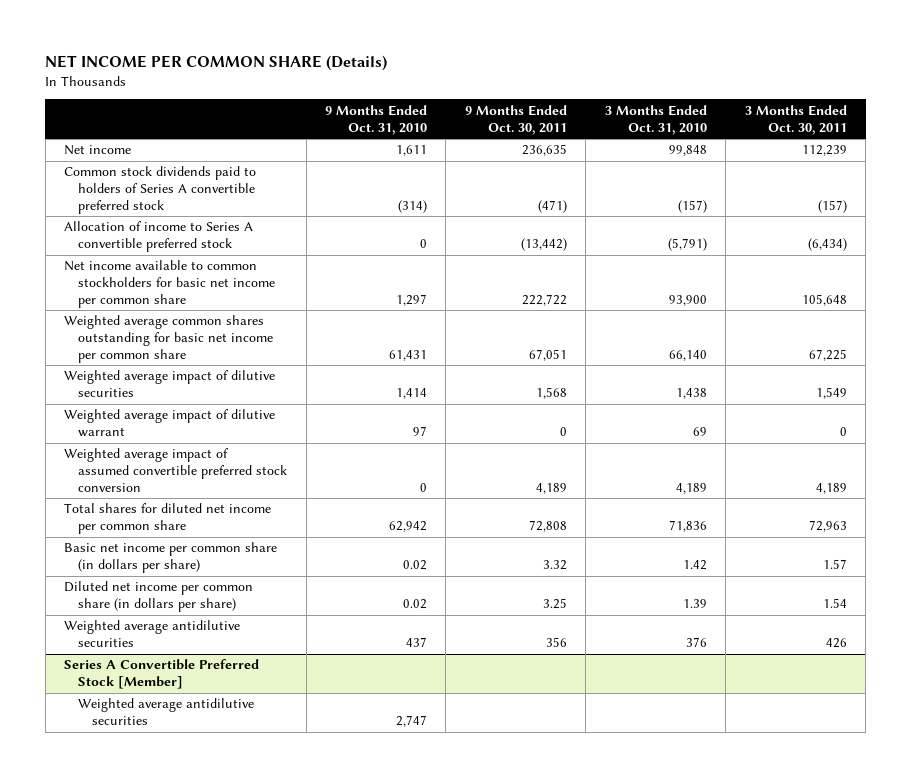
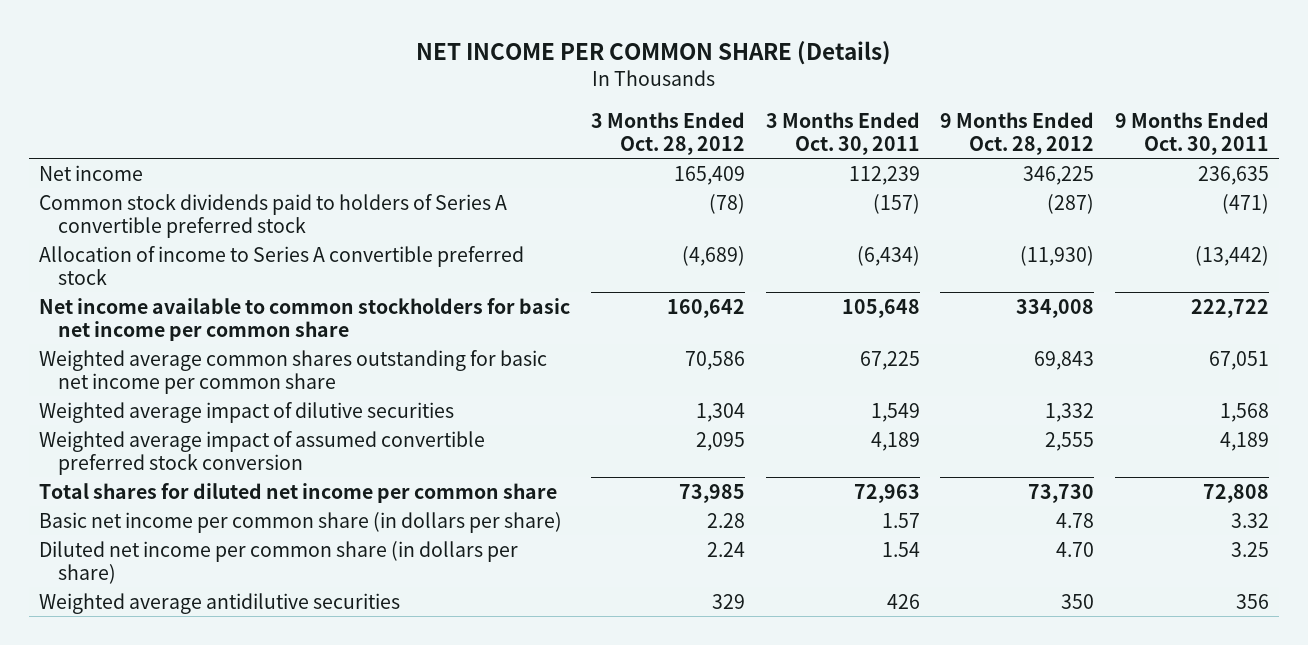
- | 9 Months Ended Oct. 31, 2010 | 9 Months Ended Oct. 30, 2011 | 3 Months Ended Oct. 31, 2010 | 3 Months Ended Oct. 30, 2011
+ | 3 Months Ended Oct. 28, 2012 | 3 Months Ended Oct. 30, 2011 | 9 Months Ended Oct. 28, 2012 | 9 Months Ended Oct. 30, 2011
- Weighted average impact of dilutive warrant | 97 | 0 | 69 | 0
- Series A Convertible Preferred Stock [Member]
- Weighted average antidilutive securities | 2,747 | | |

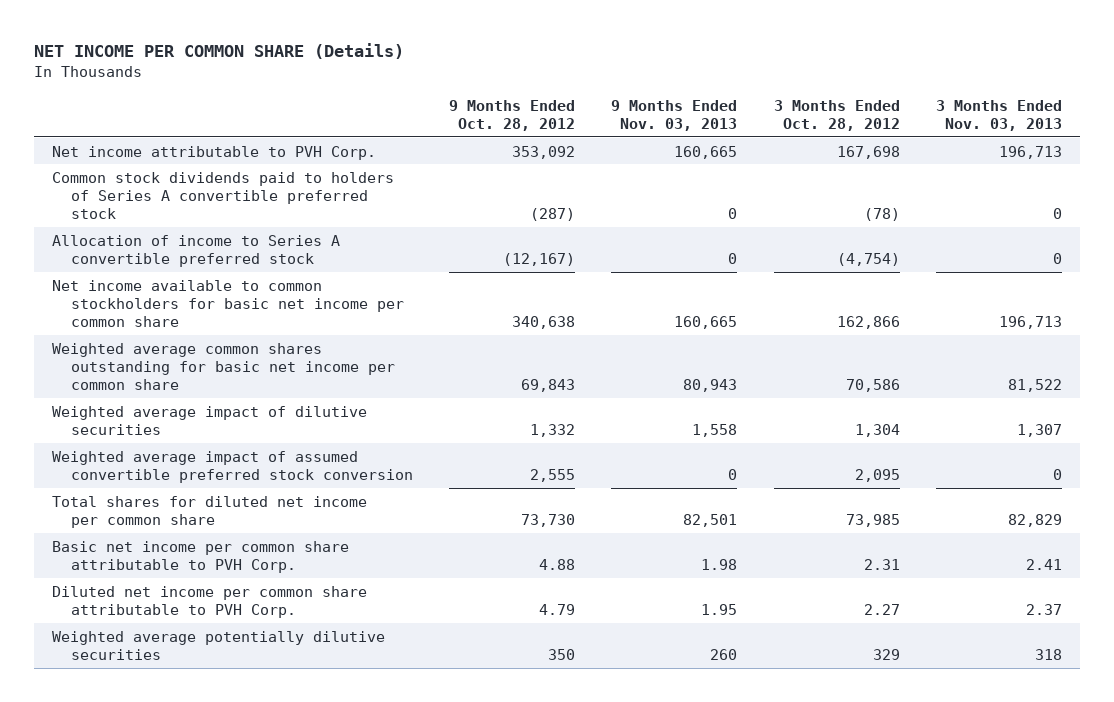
- | 3 Months Ended Oct. 28, 2012 | 3 Months Ended Oct. 30, 2011 | 9 Months Ended Oct. 28, 2012 | 9 Months Ended Oct. 30, 2011
+ | 9 Months Ended Oct. 28, 2012 | 9 Months Ended Nov. 03, 2013 | 3 Months Ended Oct. 28, 2012 | 3 Months Ended Nov. 03, 2013
- Net income | 165,409 | 112,239 | 346,225 | 236,635
+ Net income attributable to PVH Corp. | 353,092 | 160,665 | 167,698 | 196,713
- Allocation of income to Series A convertible preferred stock | (4,689) | (6,434) | (11,930) | (13,442)
- Net income available to common stockholders for basic net income per common share | 160,642 | 105,648 | 334,008 | 222,722
+ Allocation of income to Series A convertible preferred stock | (12,167) | 0 | (4,754) | 0
+ Net income available to common stockholders for basic net income per common share | 340,638 | 160,665 | 162,866 | 196,713
- Basic net income per common share (in dollars per share) | 2.28 | 1.57 | 4.78 | 3.32
- Diluted net income per common share (in dollars per share) | 2.24 | 1.54 | 4.70 | 3.25
- Weighted average antidilutive securities | 329 | 426 | 350 | 356
+ Basic net income per common share attributable to PVH Corp. | 4.88 | 1.98 | 2.31 | 2.41
+ Diluted net income per common share attributable to PVH Corp. | 4.79 | 1.95 | 2.27 | 2.37
+ Weighted average potentially dilutive securities | 350 | 260 | 329 | 318

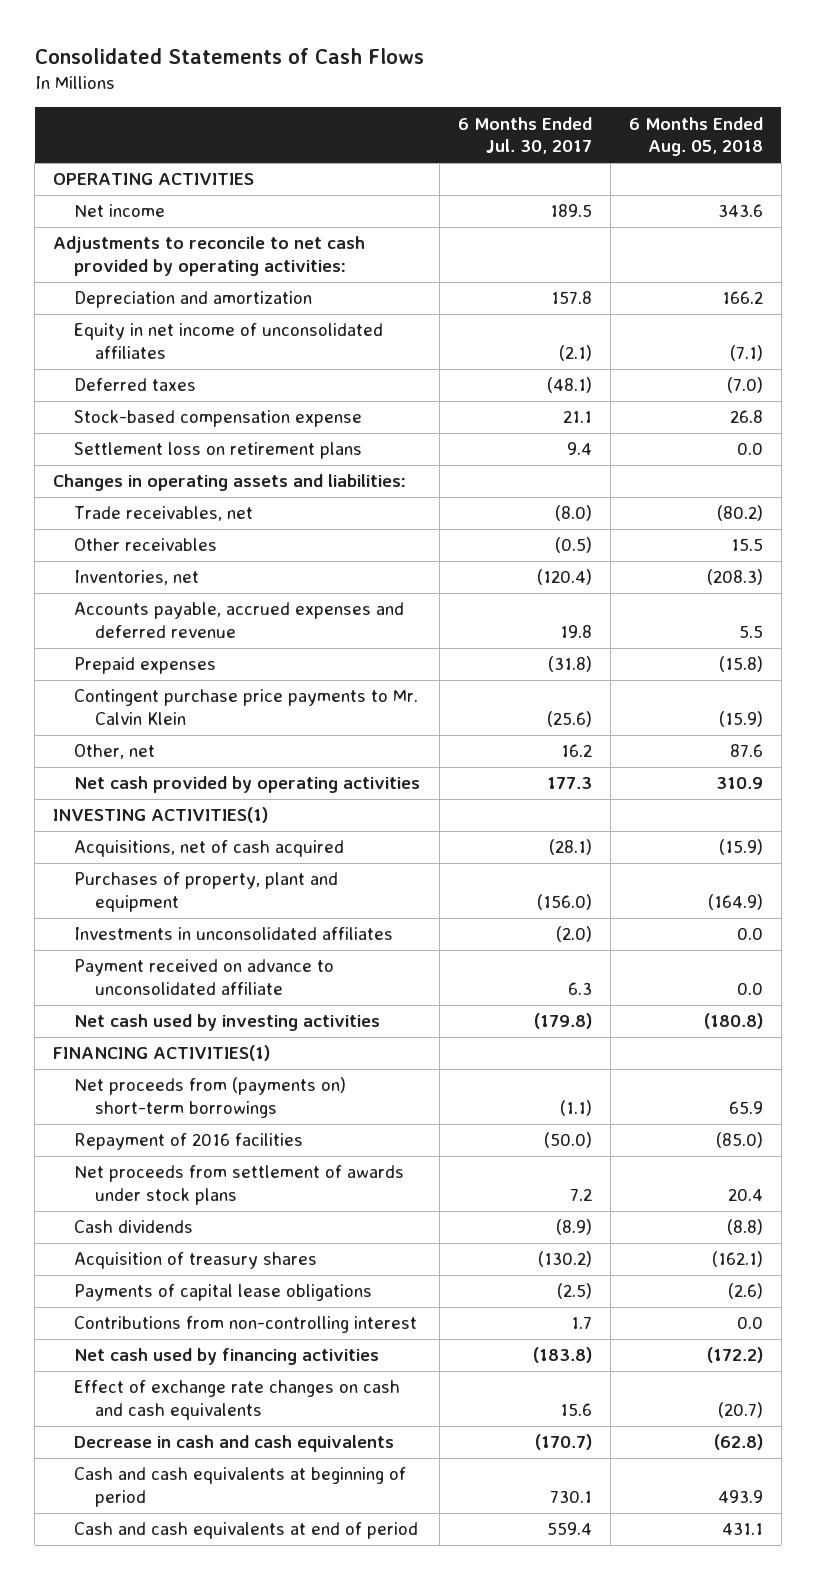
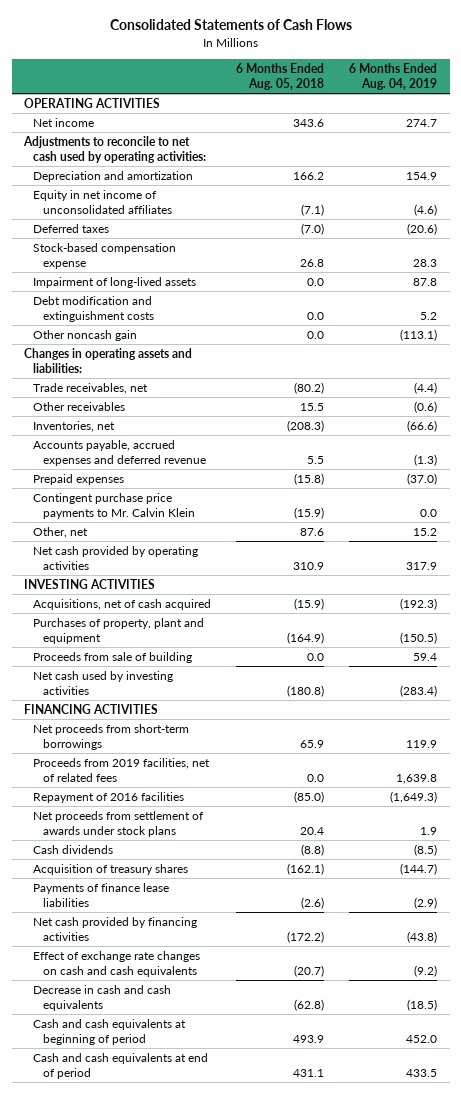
- | 6 Months Ended Jul. 30, 2017 | 6 Months Ended Aug. 05, 2018
+ | 6 Months Ended Aug. 05, 2018 | 6 Months Ended Aug. 04, 2019
- Adjustments to reconcile to net cash provided by operating activities:
+ Adjustments to reconcile to net cash used by operating activities:
- Settlement loss on retirement plans | 9.4 | 0.0
+ Impairment of long-lived assets | 0.0 | 87.8
+ Debt modification and extinguishment costs | 0.0 | 5.2
+ Other noncash gain | 0.0 | (113.1)
- INVESTING ACTIVITIES(1)
+ INVESTING ACTIVITIES
- Investments in unconsolidated affiliates | (2.0) | 0.0
- Payment received on advance to unconsolidated affiliate | 6.3 | 0.0
+ Proceeds from sale of building | 0.0 | 59.4
- FINANCING ACTIVITIES(1)
- Net proceeds from (payments on) short-term borrowings | (1.1) | 65.9
+ FINANCING ACTIVITIES
+ Net proceeds from short-term borrowings | 65.9 | 119.9
+ Proceeds from 2019 facilities, net of related fees | 0.0 | 1,639.8
- Payments of capital lease obligations | (2.5) | (2.6)
- Contributions from non-controlling interest | 1.7 | 0.0
- Net cash used by financing activities | (183.8) | (172.2)
+ Payments of finance lease liabilities | (2.6) | (2.9)
+ Net cash provided by financing activities | (172.2) | (43.8)

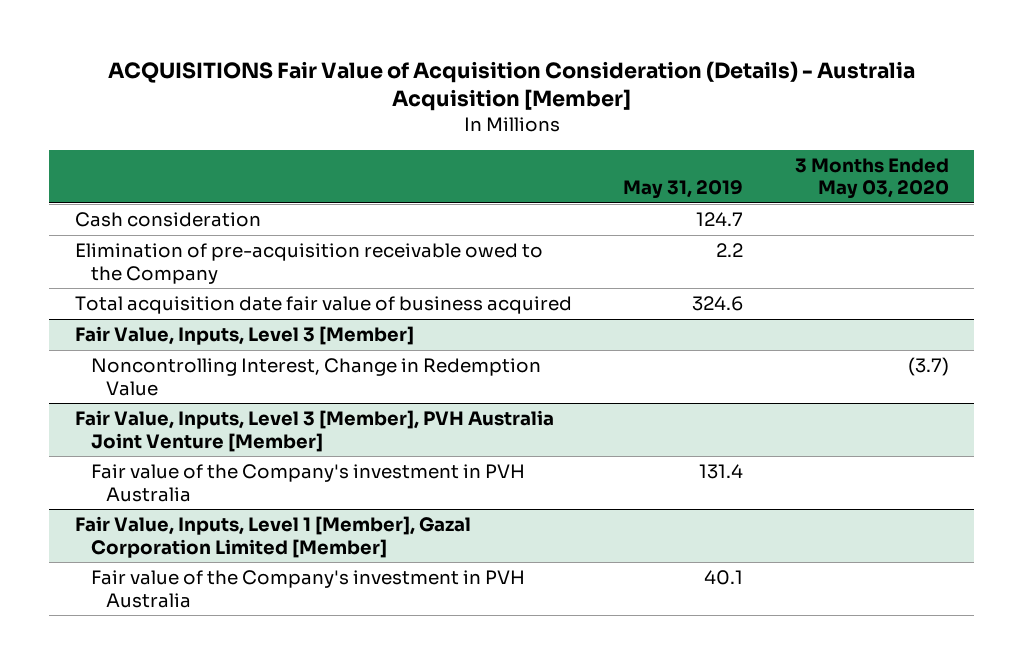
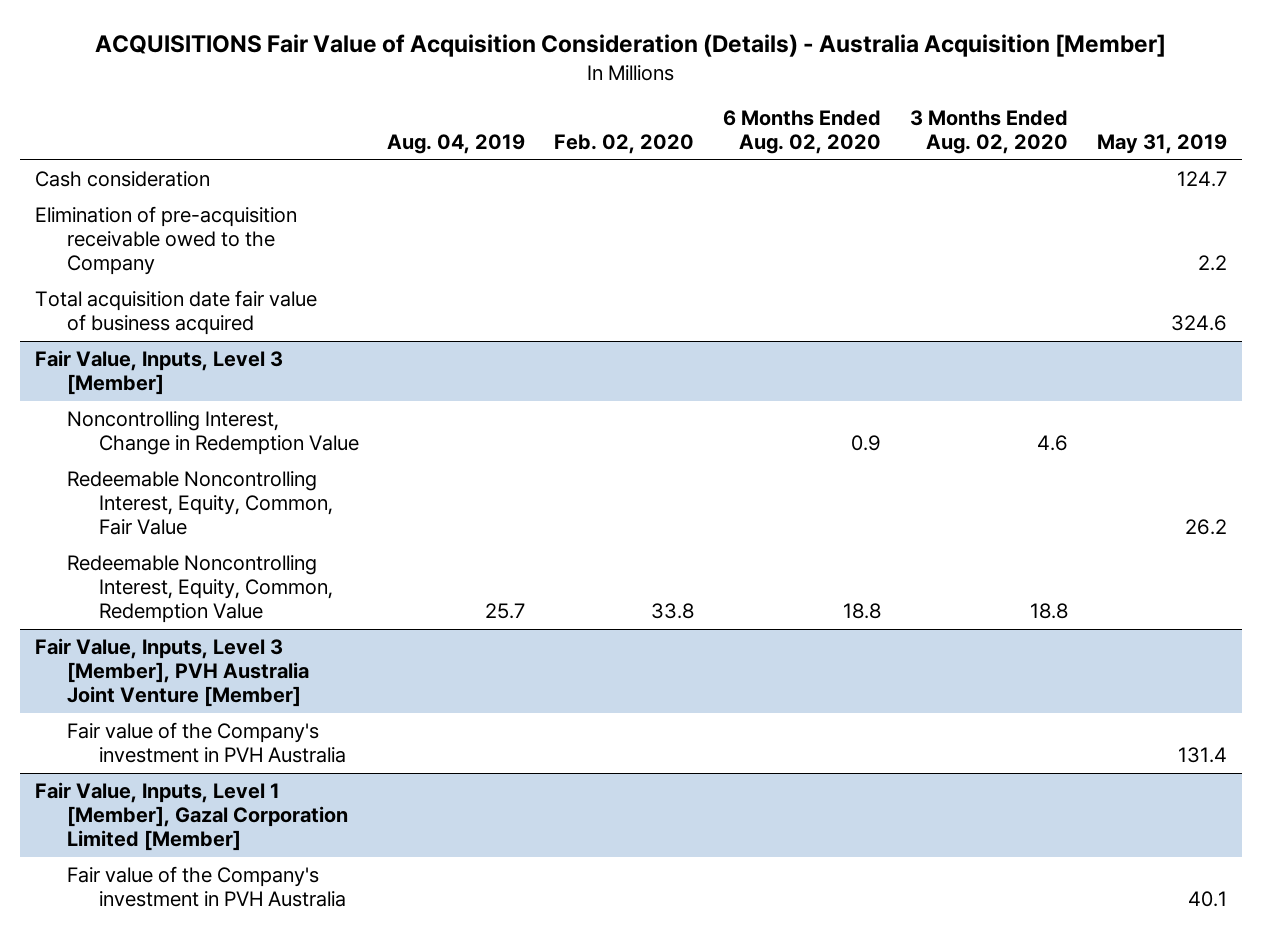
- | May 31, 2019 | 3 Months Ended May 03, 2020
+ | Aug. 04, 2019 | Feb. 02, 2020 | 6 Months Ended Aug. 02, 2020 | 3 Months Ended Aug. 02, 2020 | May 31, 2019
@ Fair Value, Inputs, Level 3 [Member]
+ Redeemable Noncontrolling Interest, Equity, Common, Fair Value | | | | | 26.2
+ Redeemable Noncontrolling Interest, Equity, Common, Redemption Value | 25.7 | 33.8 | 18.8 | 18.8 |

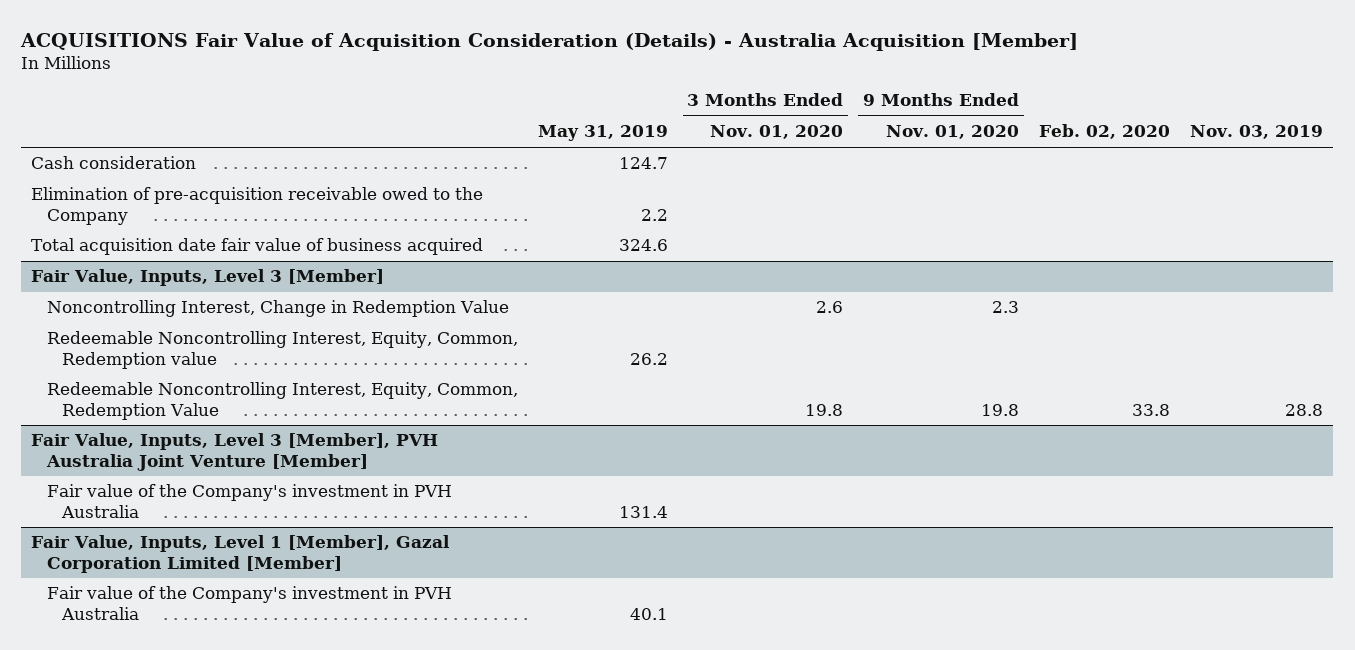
- | Aug. 04, 2019 | Feb. 02, 2020 | 6 Months Ended Aug. 02, 2020 | 3 Months Ended Aug. 02, 2020 | May 31, 2019
+ | May 31, 2019 | 3 Months Ended Nov. 01, 2020 | 9 Months Ended Nov. 01, 2020 | Feb. 02, 2020 | Nov. 03, 2019
@ Fair Value, Inputs, Level 3 [Member]
- Redeemable Noncontrolling Interest, Equity, Common, Fair Value | | | | | 26.2
+ Redeemable Noncontrolling Interest, Equity, Common, Redemption value | 26.2 | | | |

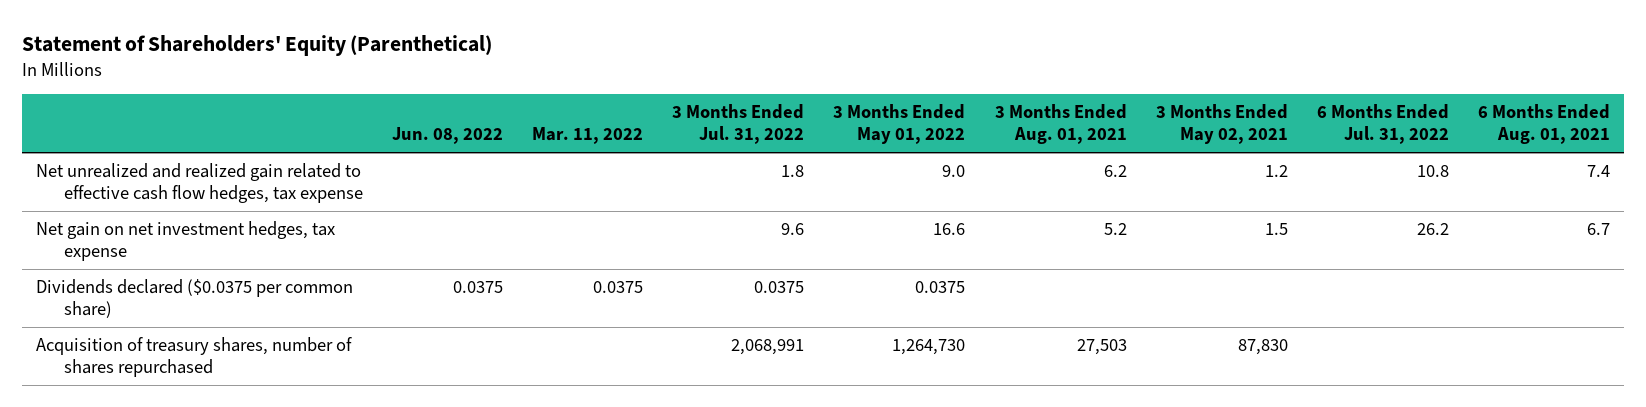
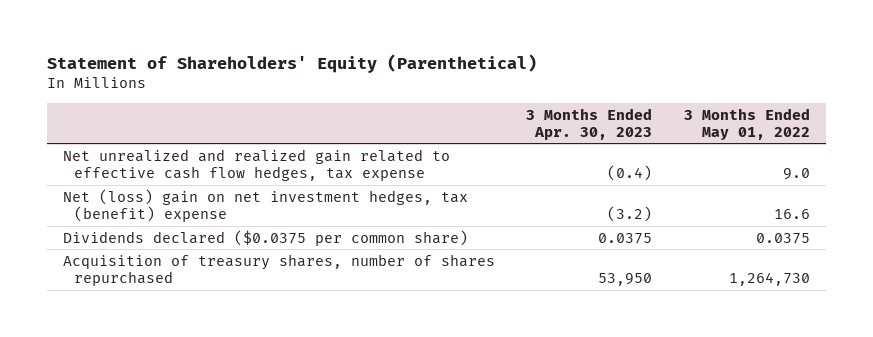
- | Jun. 08, 2022 | Mar. 11, 2022 | 3 Months Ended Jul. 31, 2022 | 3 Months Ended May 01, 2022 | 3 Months Ended Aug. 01, 2021 | 3 Months Ended May 02, 2021 | 6 Months Ended Jul. 31, 2022 | 6 Months Ended Aug. 01, 2021
+ | 3 Months Ended Apr. 30, 2023 | 3 Months Ended May 01, 2022
- Net gain on net investment hedges, tax expense | | | 9.6 | 16.6 | 5.2 | 1.5 | 26.2 | 6.7
+ Net (loss) gain on net investment hedges, tax (benefit) expense | (3.2) | 16.6

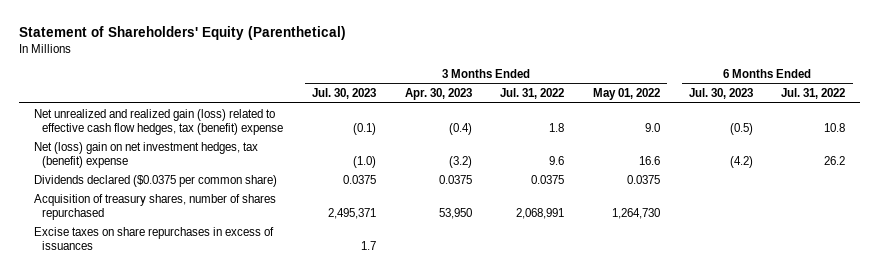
- | 3 Months Ended Apr. 30, 2023 | 3 Months Ended May 01, 2022
+ | 3 Months Ended Jul. 30, 2023 | 3 Months Ended Apr. 30, 2023 | 3 Months Ended Jul. 31, 2022 | 3 Months Ended May 01, 2022 | 6 Months Ended Jul. 30, 2023 | 6 Months Ended Jul. 31, 2022
- Net unrealized and realized gain related to effective cash flow hedges, tax expense | (0.4) | 9.0
+ Net unrealized and realized gain (loss) related to effective cash flow hedges, tax (benefit) expense | (0.1) | (0.4) | 1.8 | 9.0 | (0.5) | 10.8
+ Excise taxes on share repurchases in excess of issuances | 1.7 | | | | |

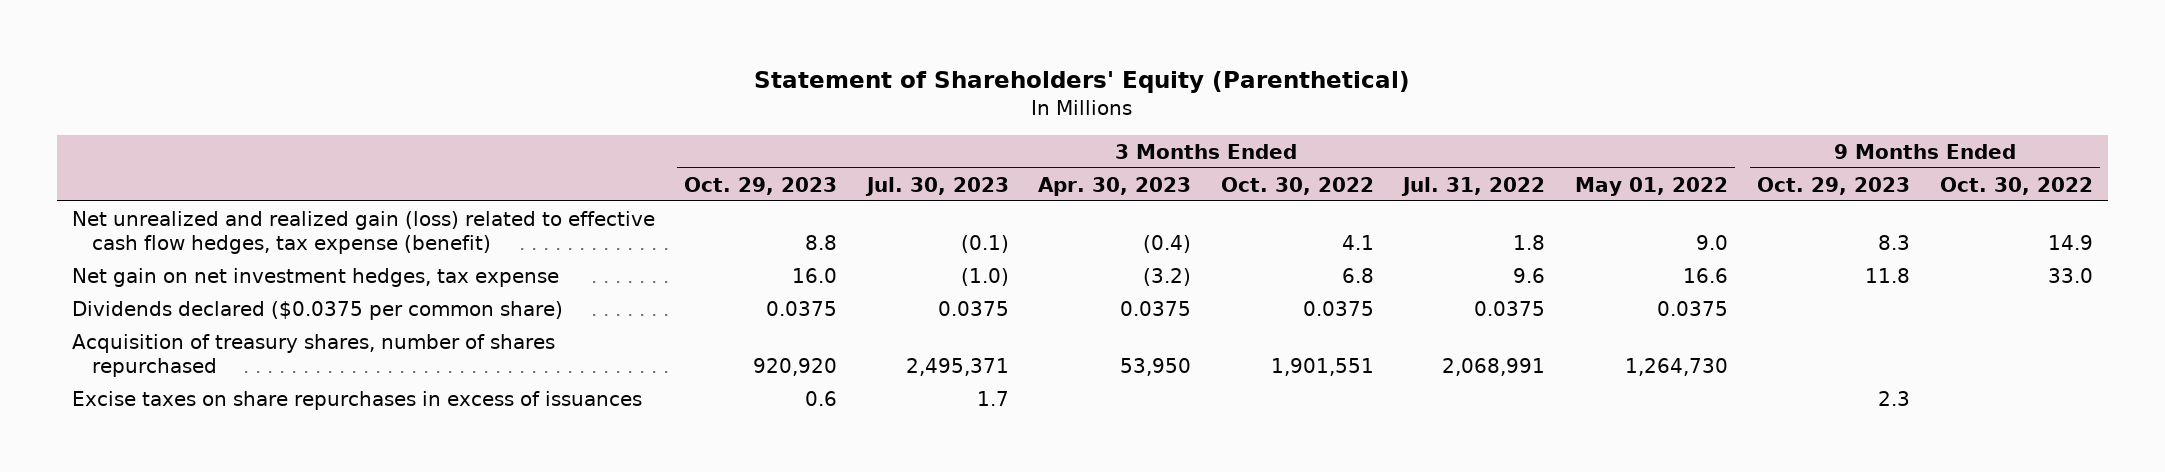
- | 3 Months Ended Jul. 30, 2023 | 3 Months Ended Apr. 30, 2023 | 3 Months Ended Jul. 31, 2022 | 3 Months Ended May 01, 2022 | 6 Months Ended Jul. 30, 2023 | 6 Months Ended Jul. 31, 2022
+ | 3 Months Ended Oct. 29, 2023 | 3 Months Ended Jul. 30, 2023 | 3 Months Ended Apr. 30, 2023 | 3 Months Ended Oct. 30, 2022 | 3 Months Ended Jul. 31, 2022 | 3 Months Ended May 01, 2022 | 9 Months Ended Oct. 29, 2023 | 9 Months Ended Oct. 30, 2022
- Net unrealized and realized gain (loss) related to effective cash flow hedges, tax (benefit) expense | (0.1) | (0.4) | 1.8 | 9.0 | (0.5) | 10.8
- Net (loss) gain on net investment hedges, tax (benefit) expense | (1.0) | (3.2) | 9.6 | 16.6 | (4.2) | 26.2
+ Net unrealized and realized gain (loss) related to effective cash flow hedges, tax expense (benefit) | 8.8 | (0.1) | (0.4) | 4.1 | 1.8 | 9.0 | 8.3 | 14.9
+ Net gain on net investment hedges, tax expense | 16.0 | (1.0) | (3.2) | 6.8 | 9.6 | 16.6 | 11.8 | 33.0

